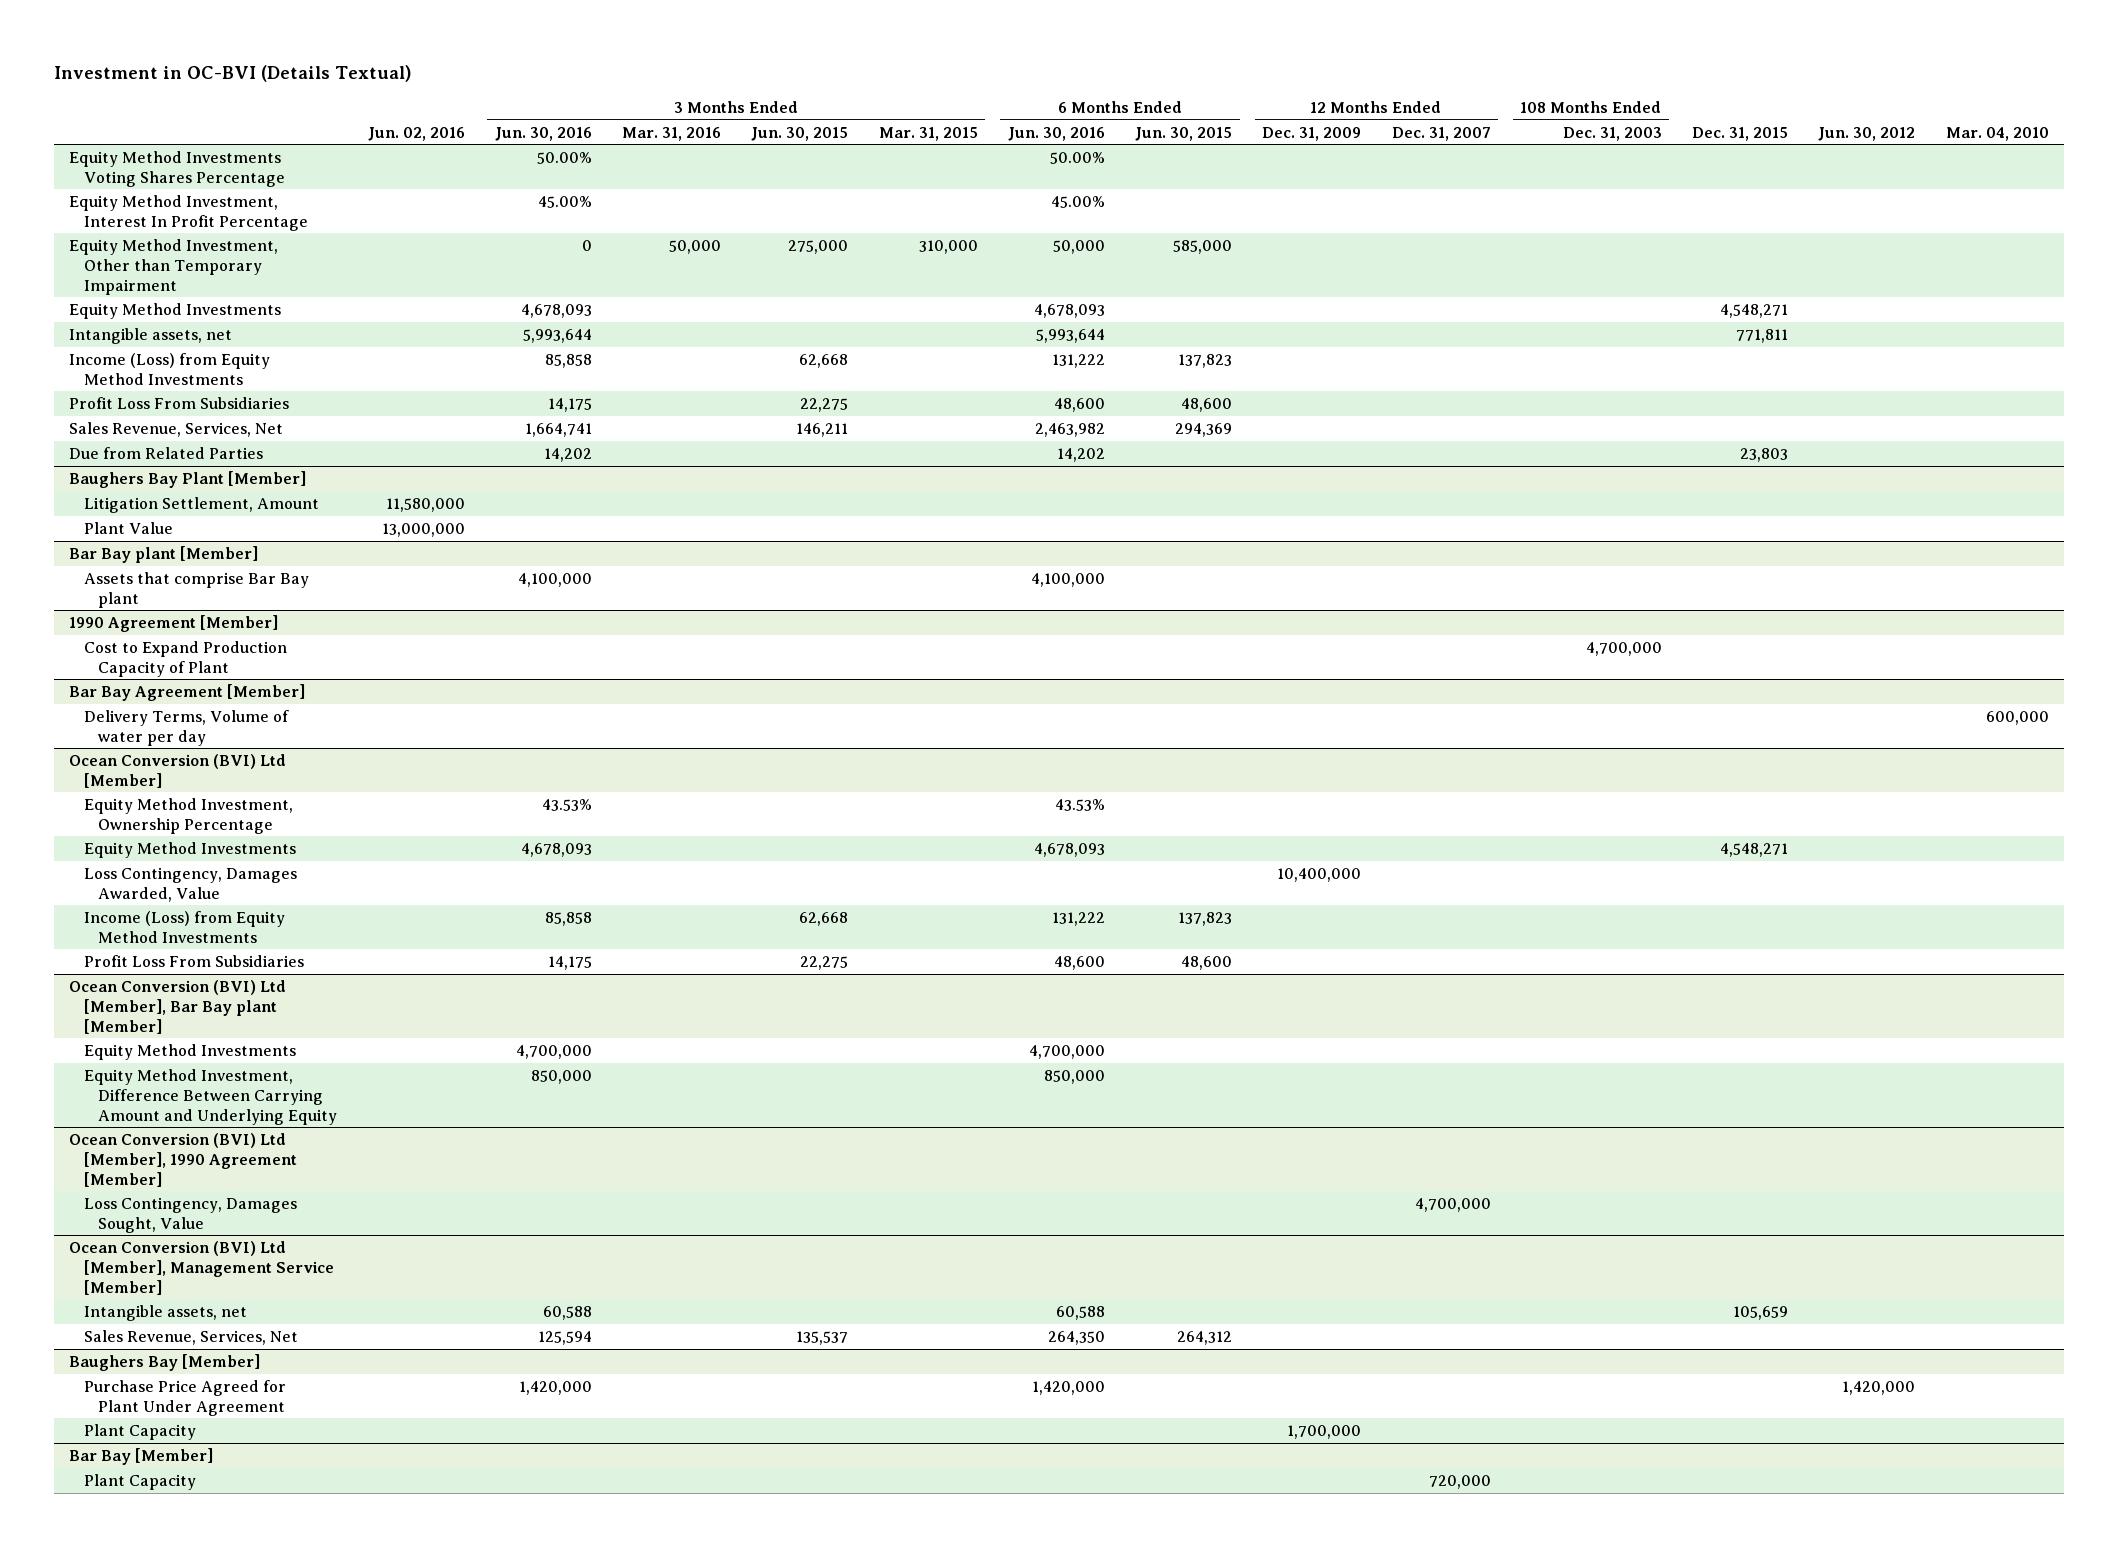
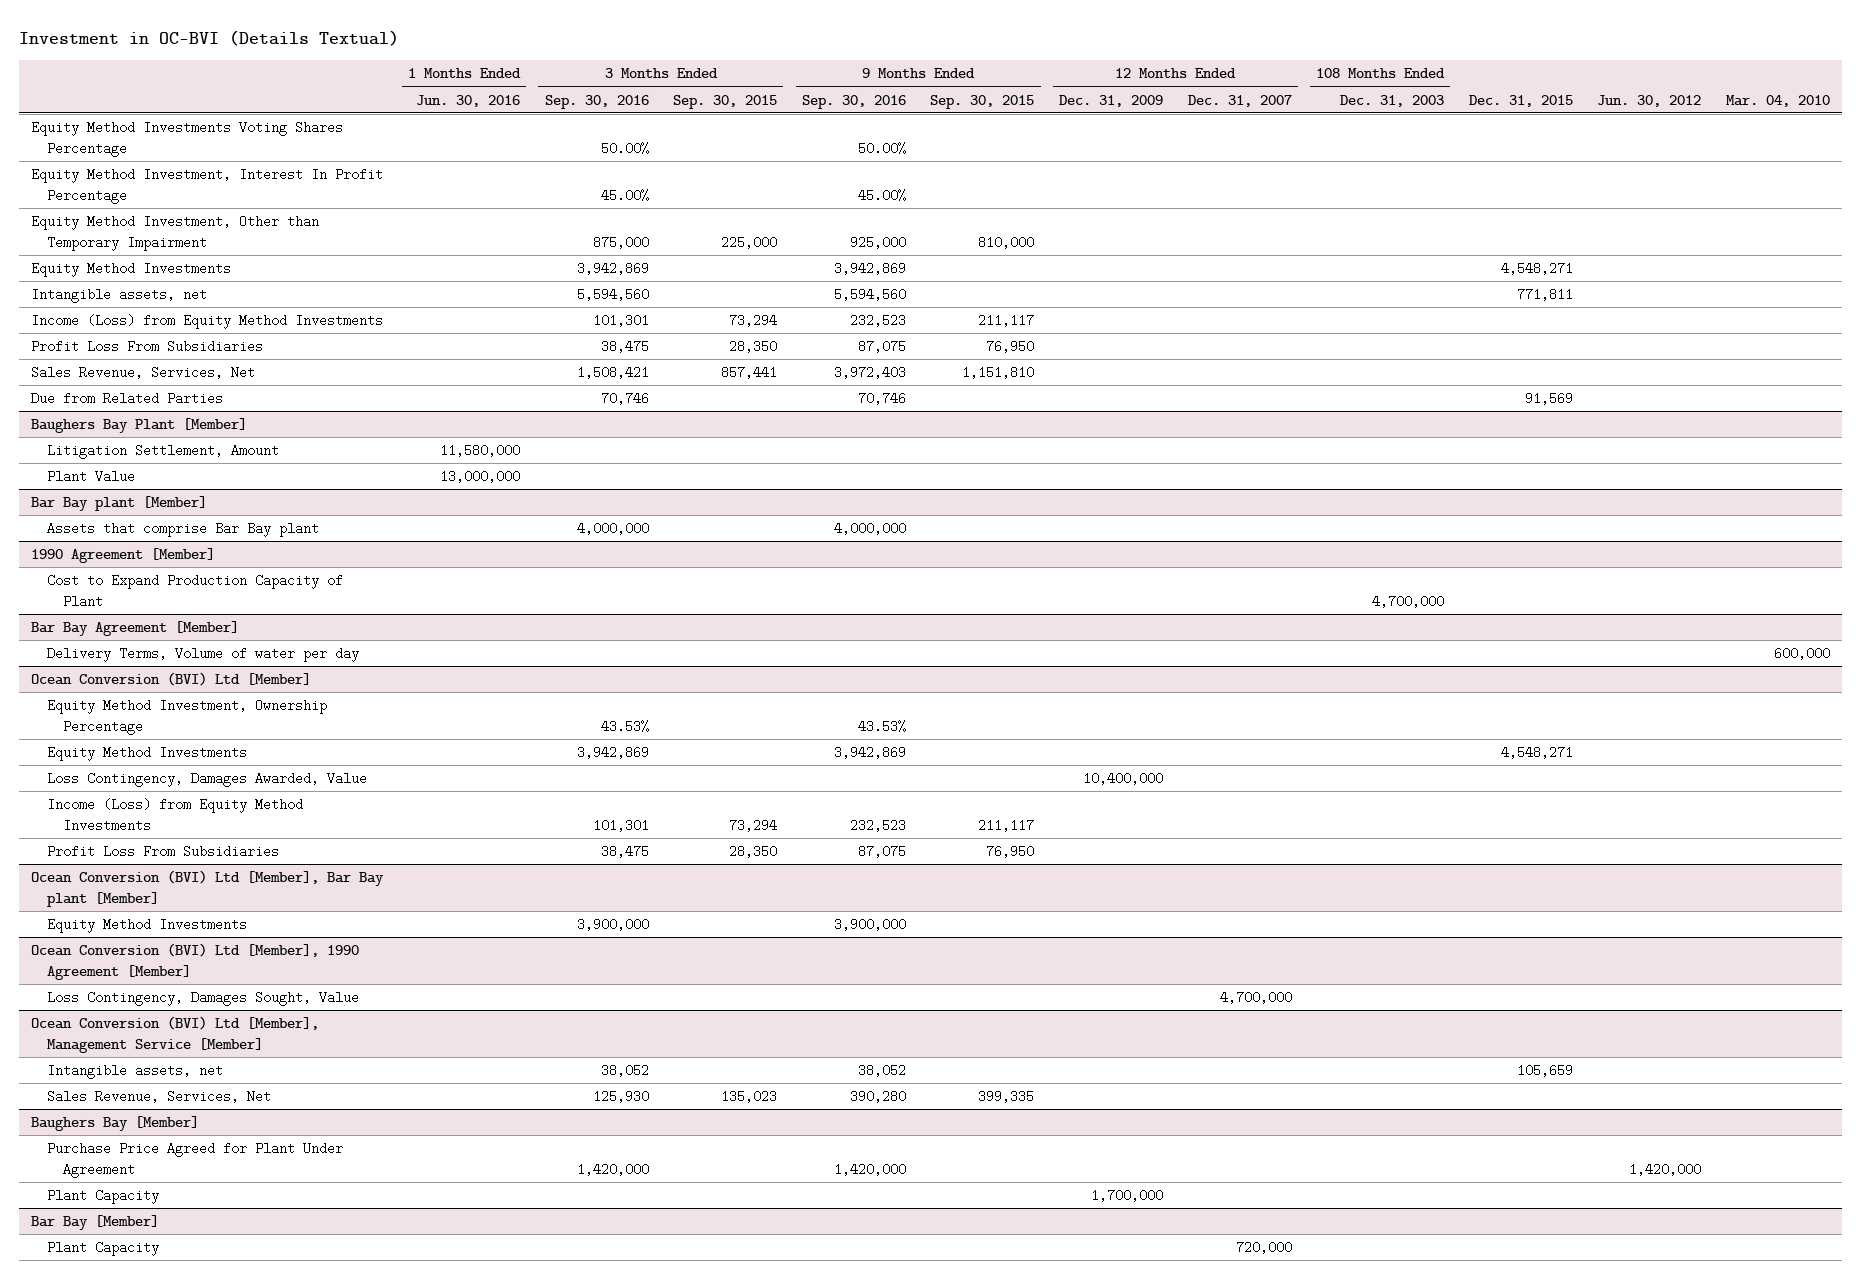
- | Jun. 02, 2016 | 3 Months Ended Jun. 30, 2016 | 3 Months Ended Mar. 31, 2016 | 3 Months Ended Jun. 30, 2015 | 3 Months Ended Mar. 31, 2015 | 6 Months Ended Jun. 30, 2016 | 6 Months Ended Jun. 30, 2015 | 12 Months Ended Dec. 31, 2009 | 12 Months Ended Dec. 31, 2007 | 108 Months Ended Dec. 31, 2003 | Dec. 31, 2015 | Jun. 30, 2012 | Mar. 04, 2010
+ | 1 Months Ended Jun. 30, 2016 | 3 Months Ended Sep. 30, 2016 | 3 Months Ended Sep. 30, 2015 | 9 Months Ended Sep. 30, 2016 | 9 Months Ended Sep. 30, 2015 | 12 Months Ended Dec. 31, 2009 | 12 Months Ended Dec. 31, 2007 | 108 Months Ended Dec. 31, 2003 | Dec. 31, 2015 | Jun. 30, 2012 | Mar. 04, 2010
- Due from Related Parties | | 14,202 | | | | 14,202 | | | | | 23,803 | |
+ Due from Related Parties | | 70,746 | | 70,746 | | | | | 91,569 | |
@ Ocean Conversion (BVI) Ltd [Member], Bar Bay plant [Member]
- Equity Method Investment, Difference Between Carrying Amount and Underlying Equity | | 850,000 | | | | 850,000 | | | | | | |

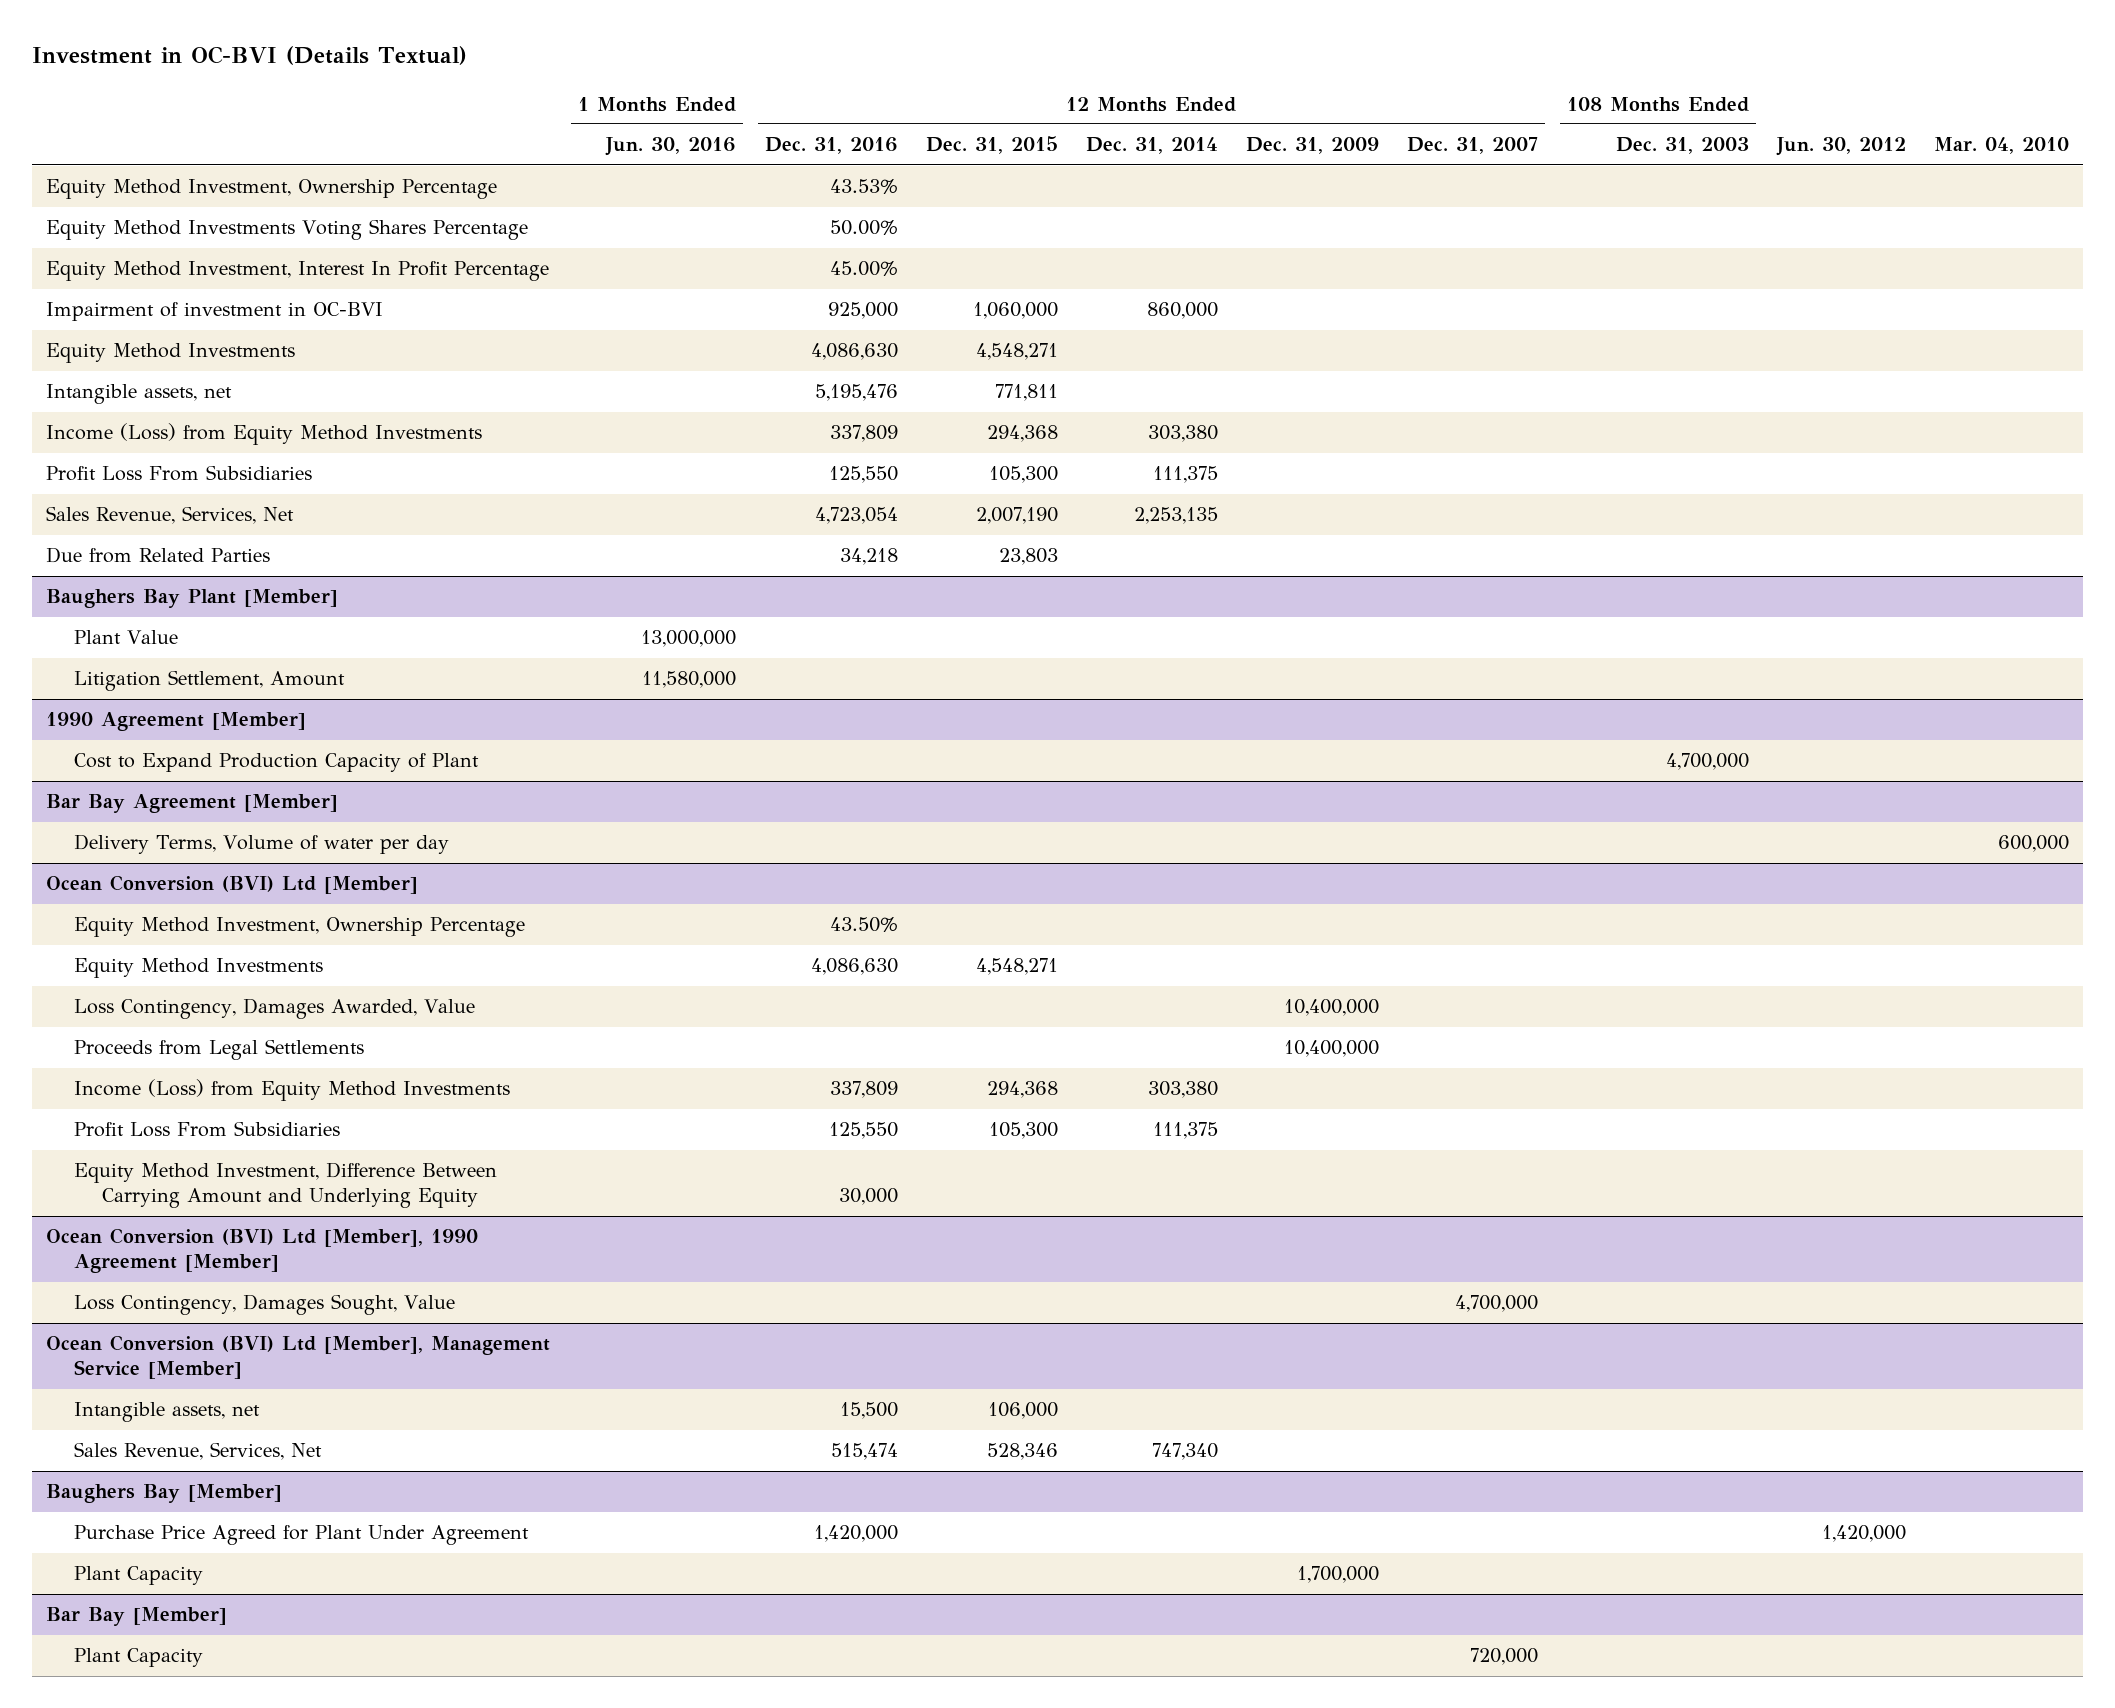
- | 1 Months Ended Jun. 30, 2016 | 3 Months Ended Sep. 30, 2016 | 3 Months Ended Sep. 30, 2015 | 9 Months Ended Sep. 30, 2016 | 9 Months Ended Sep. 30, 2015 | 12 Months Ended Dec. 31, 2009 | 12 Months Ended Dec. 31, 2007 | 108 Months Ended Dec. 31, 2003 | Dec. 31, 2015 | Jun. 30, 2012 | Mar. 04, 2010
+ | 1 Months Ended Jun. 30, 2016 | 12 Months Ended Dec. 31, 2016 | 12 Months Ended Dec. 31, 2015 | 12 Months Ended Dec. 31, 2014 | 12 Months Ended Dec. 31, 2009 | 12 Months Ended Dec. 31, 2007 | 108 Months Ended Dec. 31, 2003 | Jun. 30, 2012 | Mar. 04, 2010
+ Equity Method Investment, Ownership Percentage | | 43.53% | | | | | | |
- Equity Method Investment, Other than Temporary Impairment | | 875,000 | 225,000 | 925,000 | 810,000 | | | | | |
+ Impairment of investment in OC-BVI | | 925,000 | 1,060,000 | 860,000 | | | | |
- Bar Bay plant [Member]
- Assets that comprise Bar Bay plant | | 4,000,000 | | 4,000,000 | | | | | | |
@ Baughers Bay Plant [Member]
moved down: Litigation Settlement, Amount | 11,580,000 | | | | | | | |
@ Ocean Conversion (BVI) Ltd [Member]
+ Proceeds from Legal Settlements | | | | | 10,400,000 | | | |
- Ocean Conversion (BVI) Ltd [Member], Bar Bay plant [Member]
- Equity Method Investments | | 3,900,000 | | 3,900,000 | | | | | | |
@ Ocean Conversion (BVI) Ltd [Member]
+ Equity Method Investment, Difference Between Carrying Amount and Underlying Equity | | 30,000 | | | | | | |

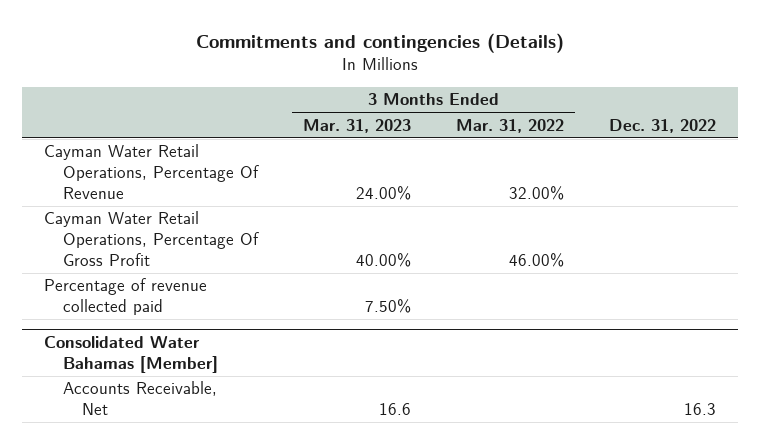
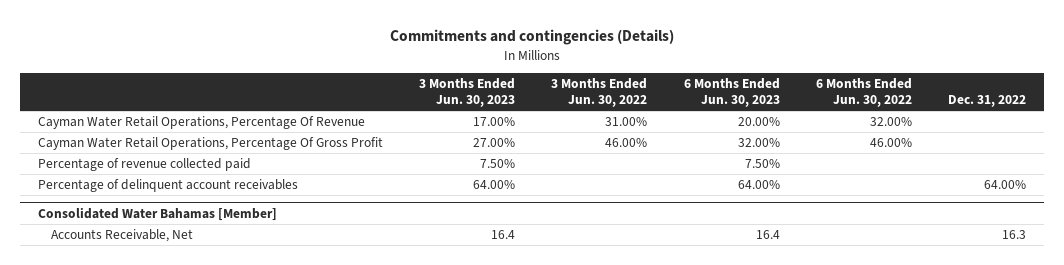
- | 3 Months Ended Mar. 31, 2023 | 3 Months Ended Mar. 31, 2022 | Dec. 31, 2022
+ | 3 Months Ended Jun. 30, 2023 | 3 Months Ended Jun. 30, 2022 | 6 Months Ended Jun. 30, 2023 | 6 Months Ended Jun. 30, 2022 | Dec. 31, 2022
+ Percentage of delinquent account receivables | 64.00% | | 64.00% | | 64.00%

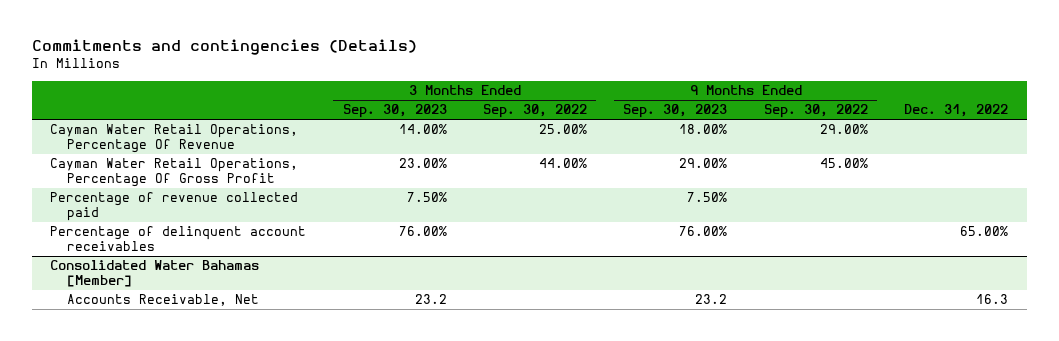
- | 3 Months Ended Jun. 30, 2023 | 3 Months Ended Jun. 30, 2022 | 6 Months Ended Jun. 30, 2023 | 6 Months Ended Jun. 30, 2022 | Dec. 31, 2022
+ | 3 Months Ended Sep. 30, 2023 | 3 Months Ended Sep. 30, 2022 | 9 Months Ended Sep. 30, 2023 | 9 Months Ended Sep. 30, 2022 | Dec. 31, 2022
- Percentage of delinquent account receivables | 64.00% | | 64.00% | | 64.00%
+ Percentage of delinquent account receivables | 76.00% | | 76.00% | | 65.00%

